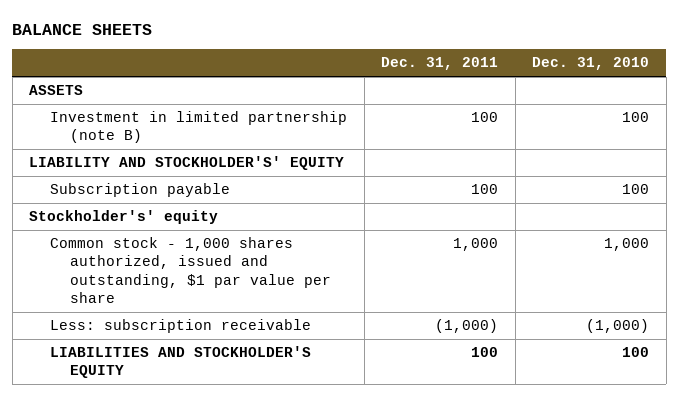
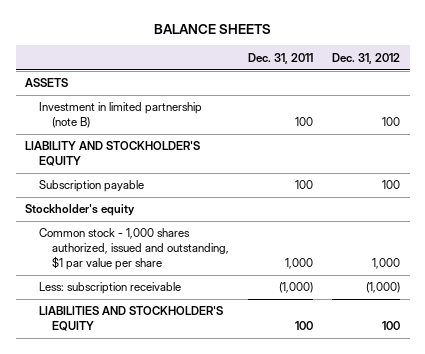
- | Dec. 31, 2011 | Dec. 31, 2010
+ | Dec. 31, 2011 | Dec. 31, 2012
- LIABILITY AND STOCKHOLDER'S' EQUITY
+ LIABILITY AND STOCKHOLDER'S EQUITY
- Stockholder's' equity
+ Stockholder's equity

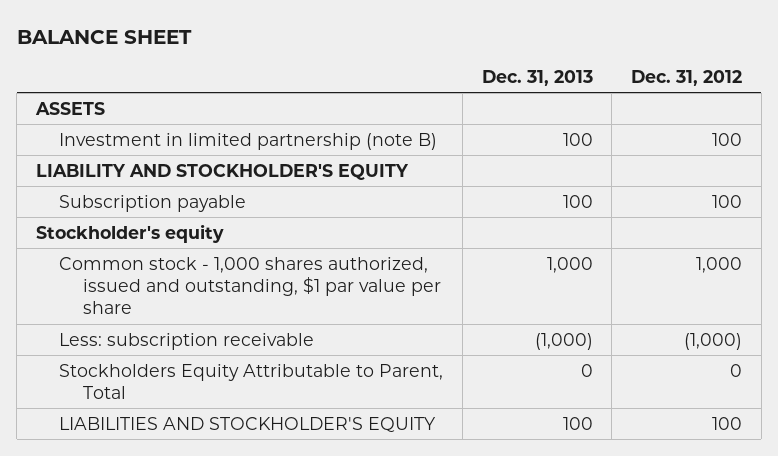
- BALANCE SHEETS
+ BALANCE SHEET
- | Dec. 31, 2011 | Dec. 31, 2012
+ | Dec. 31, 2013 | Dec. 31, 2012
+ Stockholders Equity Attributable to Parent, Total | 0 | 0

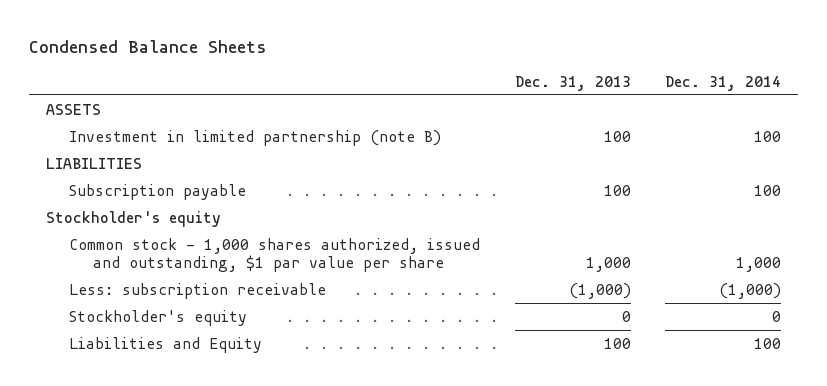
- BALANCE SHEET
+ Condensed Balance Sheets
- | Dec. 31, 2013 | Dec. 31, 2012
+ | Dec. 31, 2013 | Dec. 31, 2014
- LIABILITY AND STOCKHOLDER'S EQUITY
+ LIABILITIES
- Stockholders Equity Attributable to Parent, Total | 0 | 0
- LIABILITIES AND STOCKHOLDER'S EQUITY | 100 | 100
+ Stockholder's equity | 0 | 0
+ Liabilities and Equity | 100 | 100

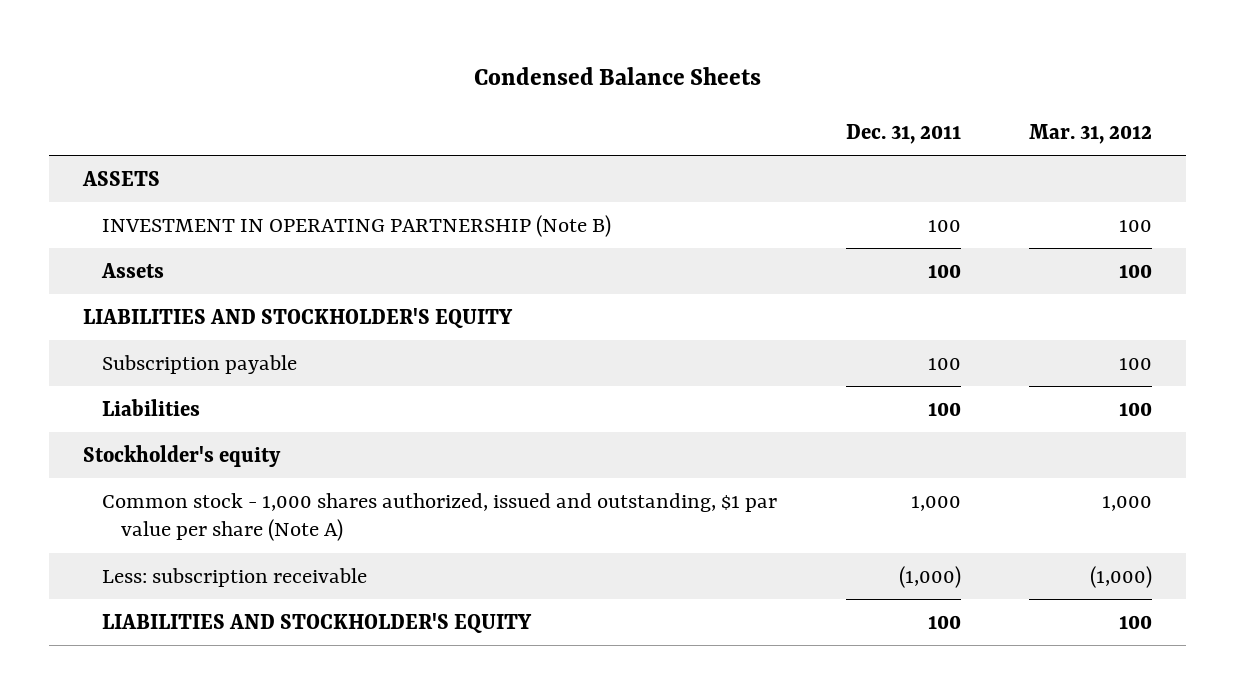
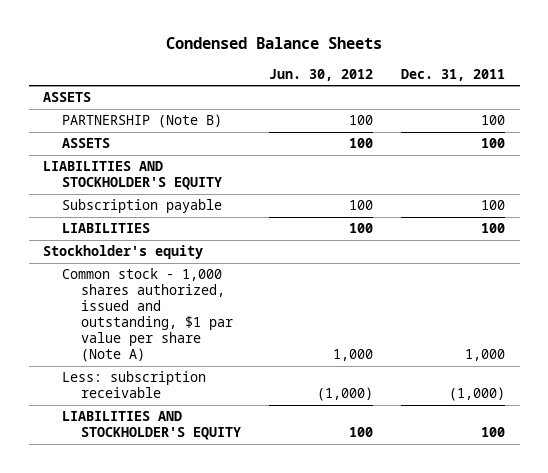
- | Dec. 31, 2011 | Mar. 31, 2012
+ | Jun. 30, 2012 | Dec. 31, 2011
- INVESTMENT IN OPERATING PARTNERSHIP (Note B) | 100 | 100
- Assets | 100 | 100
+ PARTNERSHIP (Note B) | 100 | 100
+ ASSETS | 100 | 100
- Liabilities | 100 | 100
+ LIABILITIES | 100 | 100

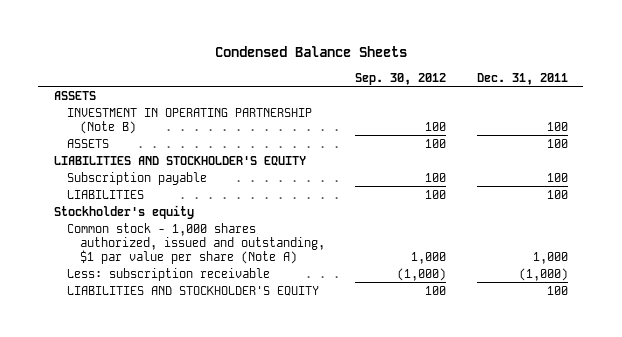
- | Jun. 30, 2012 | Dec. 31, 2011
+ | Sep. 30, 2012 | Dec. 31, 2011
- PARTNERSHIP (Note B) | 100 | 100
+ INVESTMENT IN OPERATING PARTNERSHIP (Note B) | 100 | 100

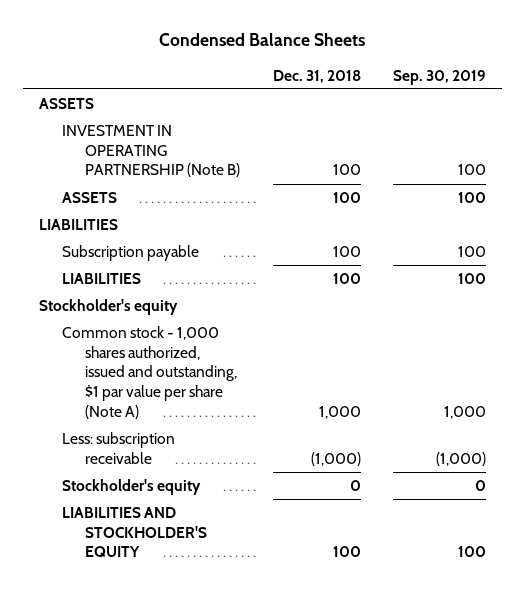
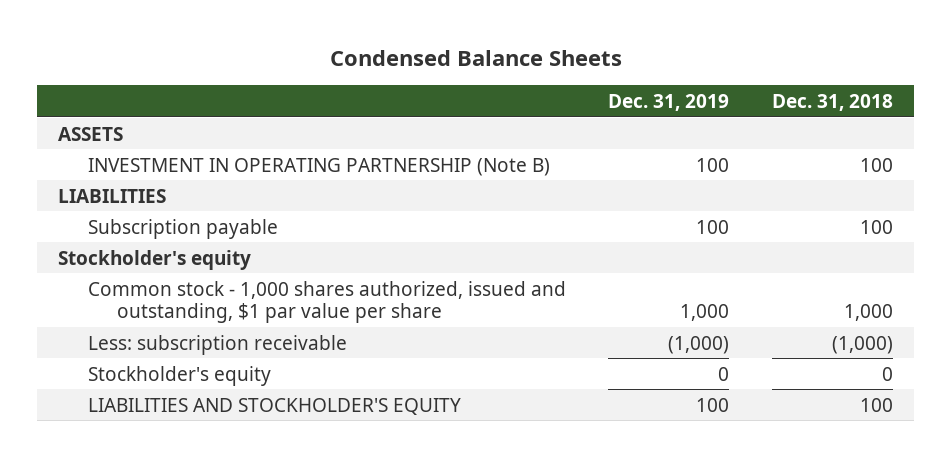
- | Dec. 31, 2018 | Sep. 30, 2019
+ | Dec. 31, 2019 | Dec. 31, 2018
- ASSETS | 100 | 100
- LIABILITIES | 100 | 100
- Common stock - 1,000 shares authorized, issued and outstanding, $1 par value per share (Note A) | 1,000 | 1,000
+ Common stock - 1,000 shares authorized, issued and outstanding, $1 par value per share | 1,000 | 1,000

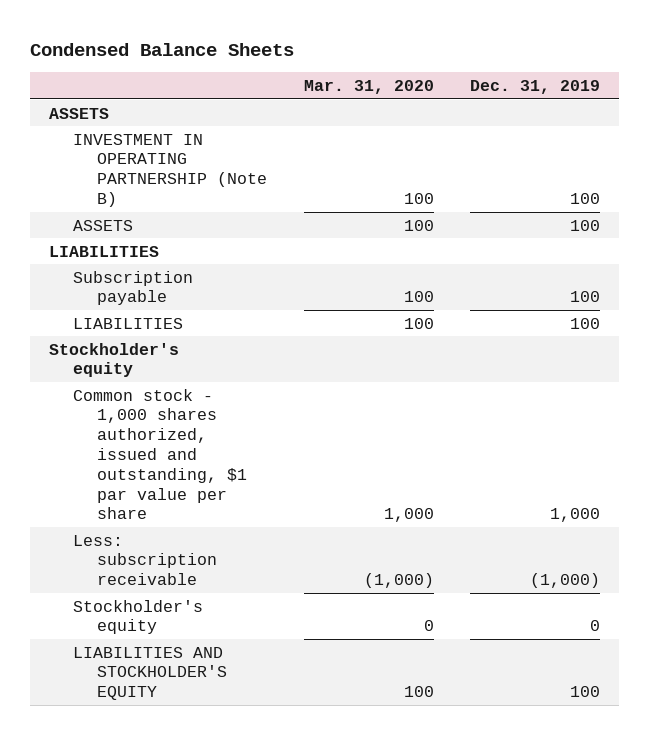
- | Dec. 31, 2019 | Dec. 31, 2018
+ | Mar. 31, 2020 | Dec. 31, 2019
+ ASSETS | 100 | 100
+ LIABILITIES | 100 | 100

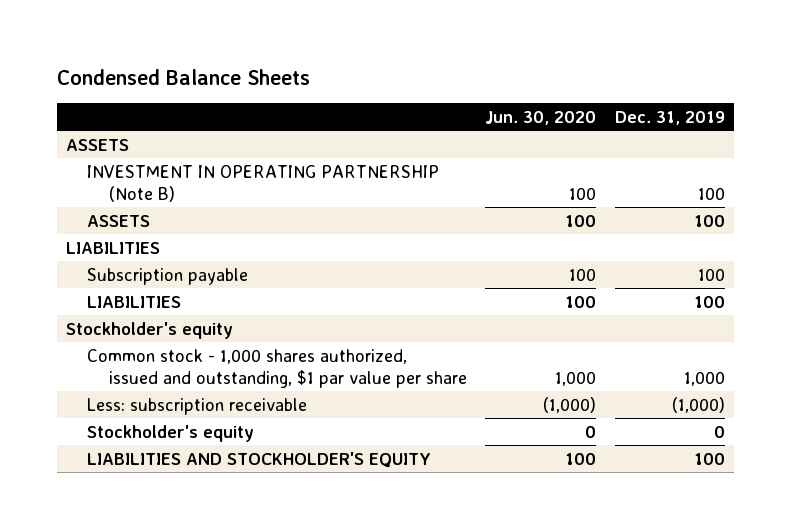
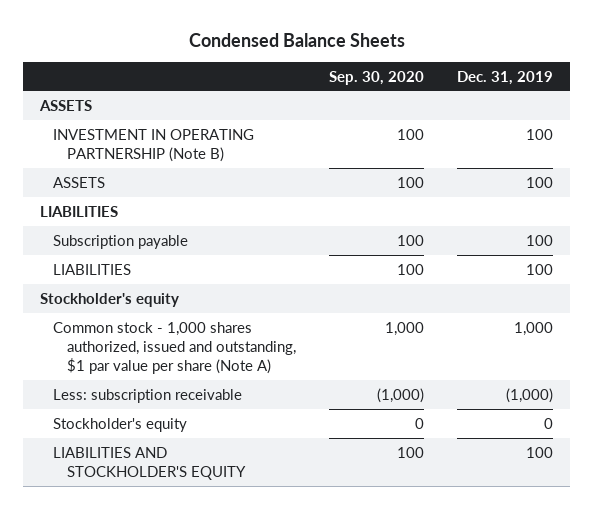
- | Jun. 30, 2020 | Dec. 31, 2019
+ | Sep. 30, 2020 | Dec. 31, 2019
- Common stock - 1,000 shares authorized, issued and outstanding, $1 par value per share | 1,000 | 1,000
+ Common stock - 1,000 shares authorized, issued and outstanding, $1 par value per share (Note A) | 1,000 | 1,000

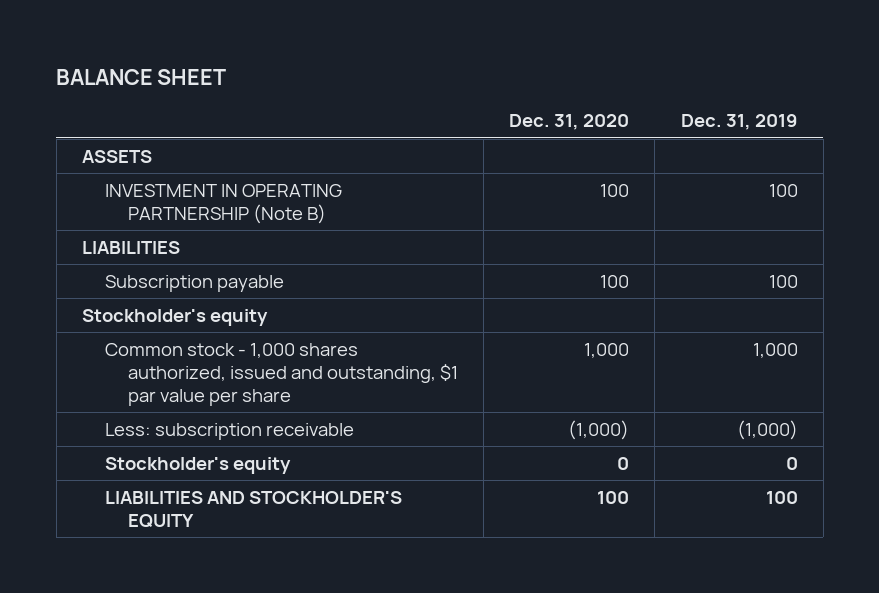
- Condensed Balance Sheets
+ BALANCE SHEET
- | Sep. 30, 2020 | Dec. 31, 2019
+ | Dec. 31, 2020 | Dec. 31, 2019
- ASSETS | 100 | 100
- LIABILITIES | 100 | 100
- Common stock - 1,000 shares authorized, issued and outstanding, $1 par value per share (Note A) | 1,000 | 1,000
+ Common stock - 1,000 shares authorized, issued and outstanding, $1 par value per share | 1,000 | 1,000

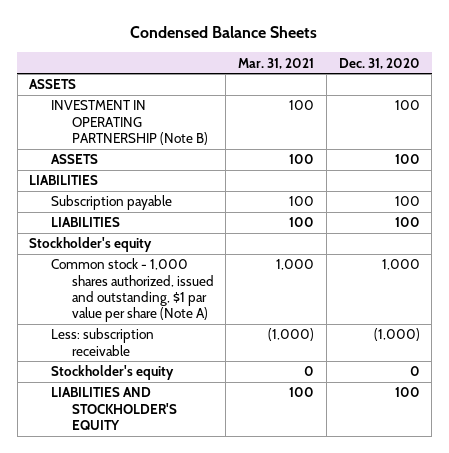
- BALANCE SHEET
+ Condensed Balance Sheets
- | Dec. 31, 2020 | Dec. 31, 2019
+ | Mar. 31, 2021 | Dec. 31, 2020
+ ASSETS | 100 | 100
+ LIABILITIES | 100 | 100
- Common stock - 1,000 shares authorized, issued and outstanding, $1 par value per share | 1,000 | 1,000
+ Common stock - 1,000 shares authorized, issued and outstanding, $1 par value per share (Note A) | 1,000 | 1,000

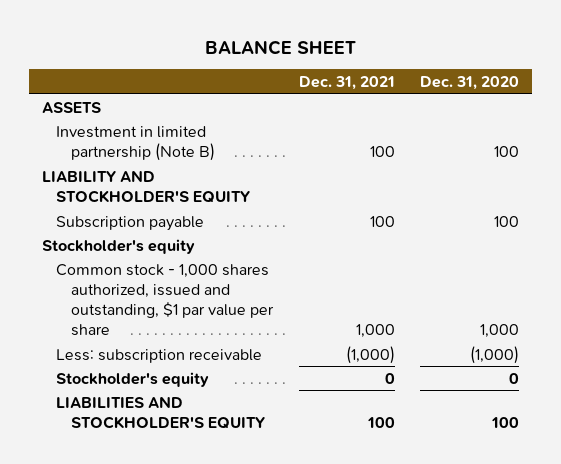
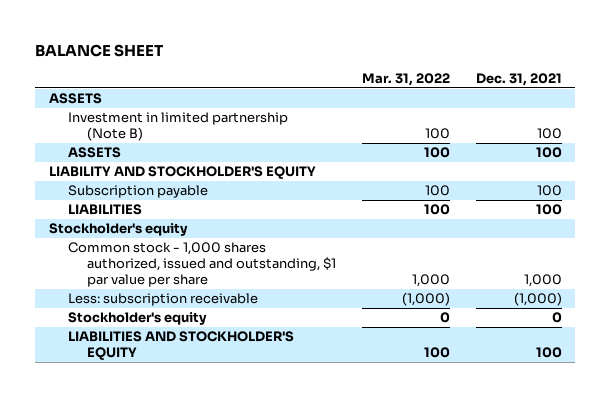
- | Dec. 31, 2021 | Dec. 31, 2020
+ | Mar. 31, 2022 | Dec. 31, 2021
+ ASSETS | 100 | 100
+ LIABILITIES | 100 | 100

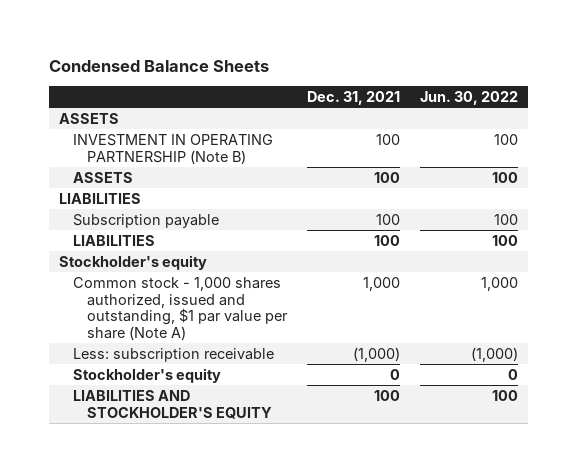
- BALANCE SHEET
+ Condensed Balance Sheets
- | Mar. 31, 2022 | Dec. 31, 2021
+ | Dec. 31, 2021 | Jun. 30, 2022
- Investment in limited partnership (Note B) | 100 | 100
+ INVESTMENT IN OPERATING PARTNERSHIP (Note B) | 100 | 100
- LIABILITY AND STOCKHOLDER'S EQUITY
+ LIABILITIES
- Common stock - 1,000 shares authorized, issued and outstanding, $1 par value per share | 1,000 | 1,000
+ Common stock - 1,000 shares authorized, issued and outstanding, $1 par value per share (Note A) | 1,000 | 1,000

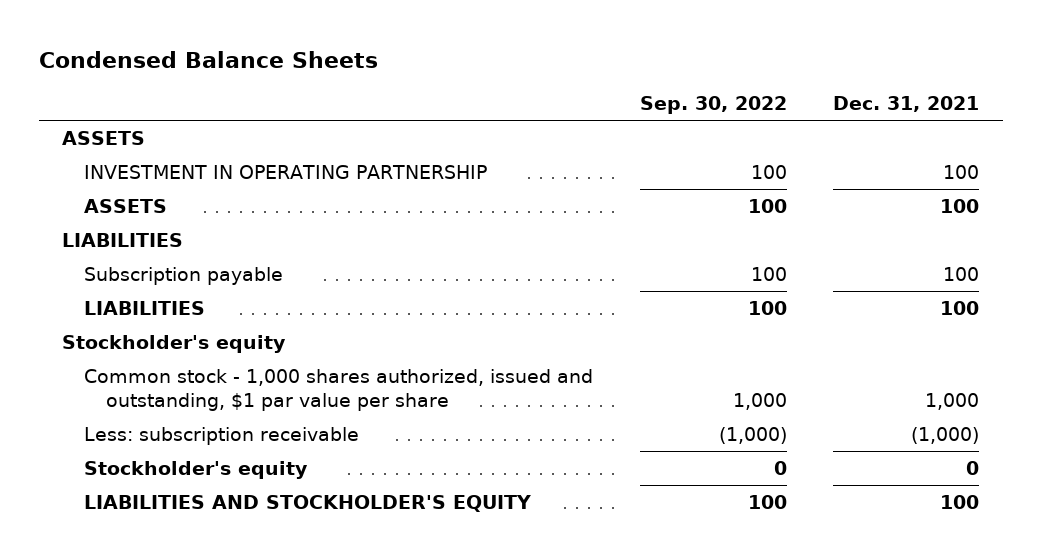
- | Dec. 31, 2021 | Jun. 30, 2022
+ | Sep. 30, 2022 | Dec. 31, 2021
- INVESTMENT IN OPERATING PARTNERSHIP (Note B) | 100 | 100
+ INVESTMENT IN OPERATING PARTNERSHIP | 100 | 100
- Common stock - 1,000 shares authorized, issued and outstanding, $1 par value per share (Note A) | 1,000 | 1,000
+ Common stock - 1,000 shares authorized, issued and outstanding, $1 par value per share | 1,000 | 1,000

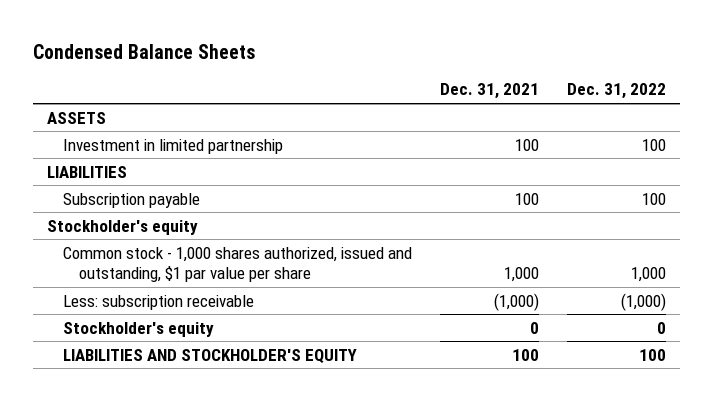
- | Sep. 30, 2022 | Dec. 31, 2021
+ | Dec. 31, 2021 | Dec. 31, 2022
- INVESTMENT IN OPERATING PARTNERSHIP | 100 | 100
- ASSETS | 100 | 100
+ Investment in limited partnership | 100 | 100
- LIABILITIES | 100 | 100

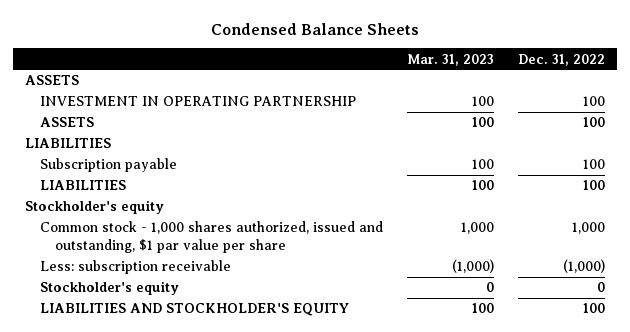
- | Dec. 31, 2021 | Dec. 31, 2022
+ | Mar. 31, 2023 | Dec. 31, 2022
- Investment in limited partnership | 100 | 100
+ INVESTMENT IN OPERATING PARTNERSHIP | 100 | 100
+ ASSETS | 100 | 100
+ LIABILITIES | 100 | 100

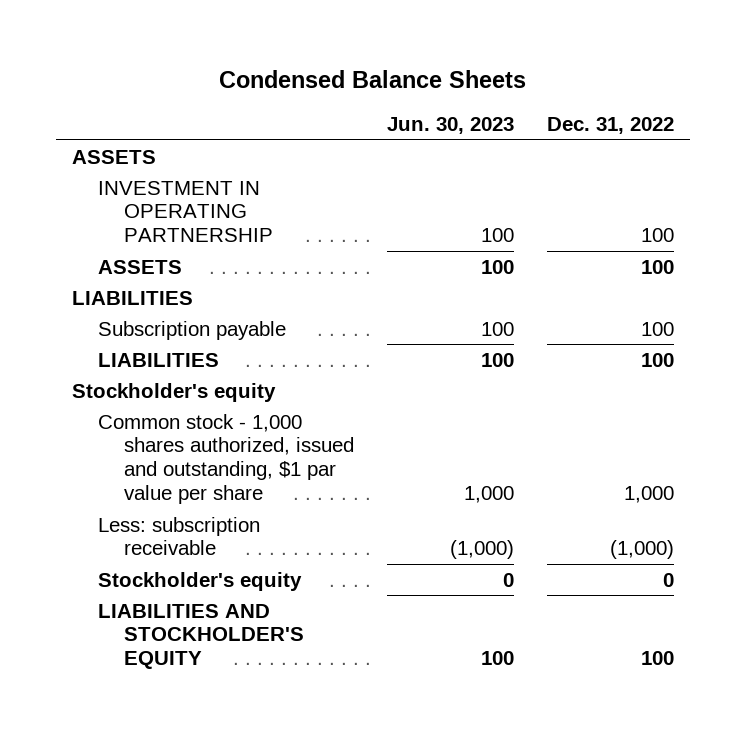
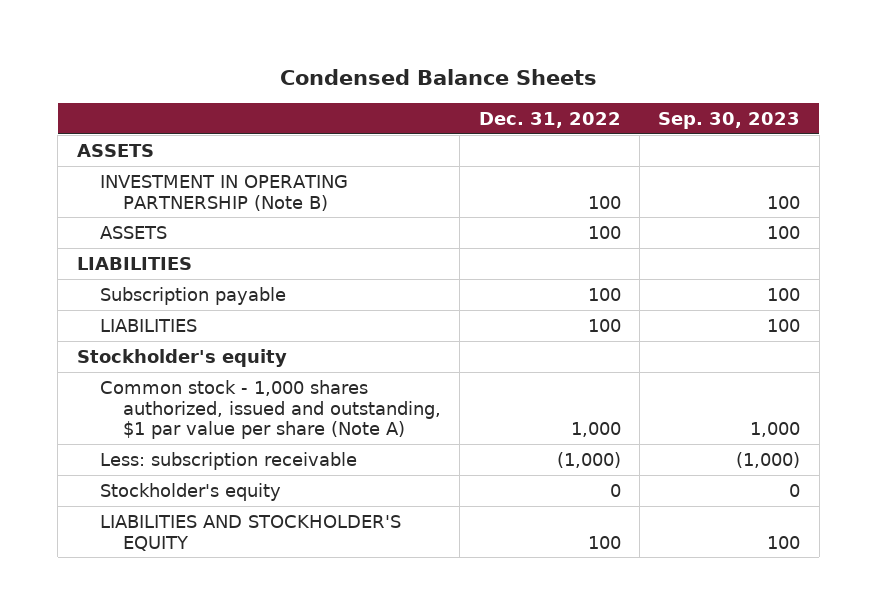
- | Jun. 30, 2023 | Dec. 31, 2022
+ | Dec. 31, 2022 | Sep. 30, 2023
- INVESTMENT IN OPERATING PARTNERSHIP | 100 | 100
+ INVESTMENT IN OPERATING PARTNERSHIP (Note B) | 100 | 100
- Common stock - 1,000 shares authorized, issued and outstanding, $1 par value per share | 1,000 | 1,000
+ Common stock - 1,000 shares authorized, issued and outstanding, $1 par value per share (Note A) | 1,000 | 1,000

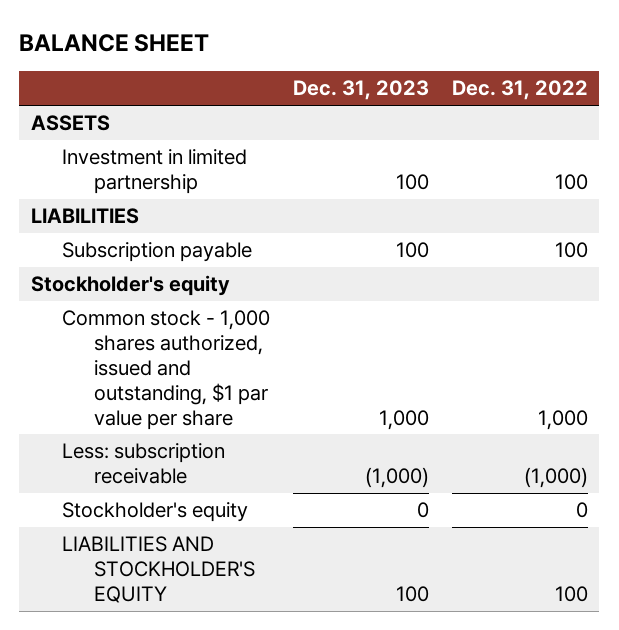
- Condensed Balance Sheets
+ BALANCE SHEET
- | Dec. 31, 2022 | Sep. 30, 2023
+ | Dec. 31, 2023 | Dec. 31, 2022
- INVESTMENT IN OPERATING PARTNERSHIP (Note B) | 100 | 100
- ASSETS | 100 | 100
+ Investment in limited partnership | 100 | 100
- LIABILITIES | 100 | 100
- Common stock - 1,000 shares authorized, issued and outstanding, $1 par value per share (Note A) | 1,000 | 1,000
+ Common stock - 1,000 shares authorized, issued and outstanding, $1 par value per share | 1,000 | 1,000

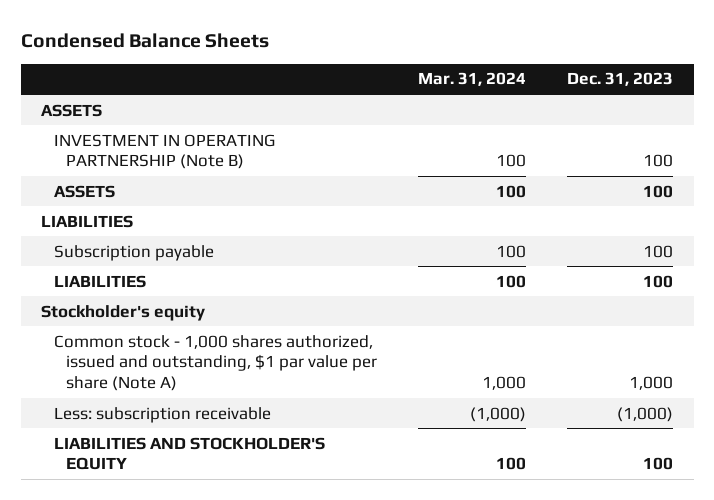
- BALANCE SHEET
+ Condensed Balance Sheets
- | Dec. 31, 2023 | Dec. 31, 2022
+ | Mar. 31, 2024 | Dec. 31, 2023
- Investment in limited partnership | 100 | 100
+ INVESTMENT IN OPERATING PARTNERSHIP (Note B) | 100 | 100
+ ASSETS | 100 | 100
+ LIABILITIES | 100 | 100
- Common stock - 1,000 shares authorized, issued and outstanding, $1 par value per share | 1,000 | 1,000
+ Common stock - 1,000 shares authorized, issued and outstanding, $1 par value per share (Note A) | 1,000 | 1,000
- Stockholder's equity | 0 | 0

